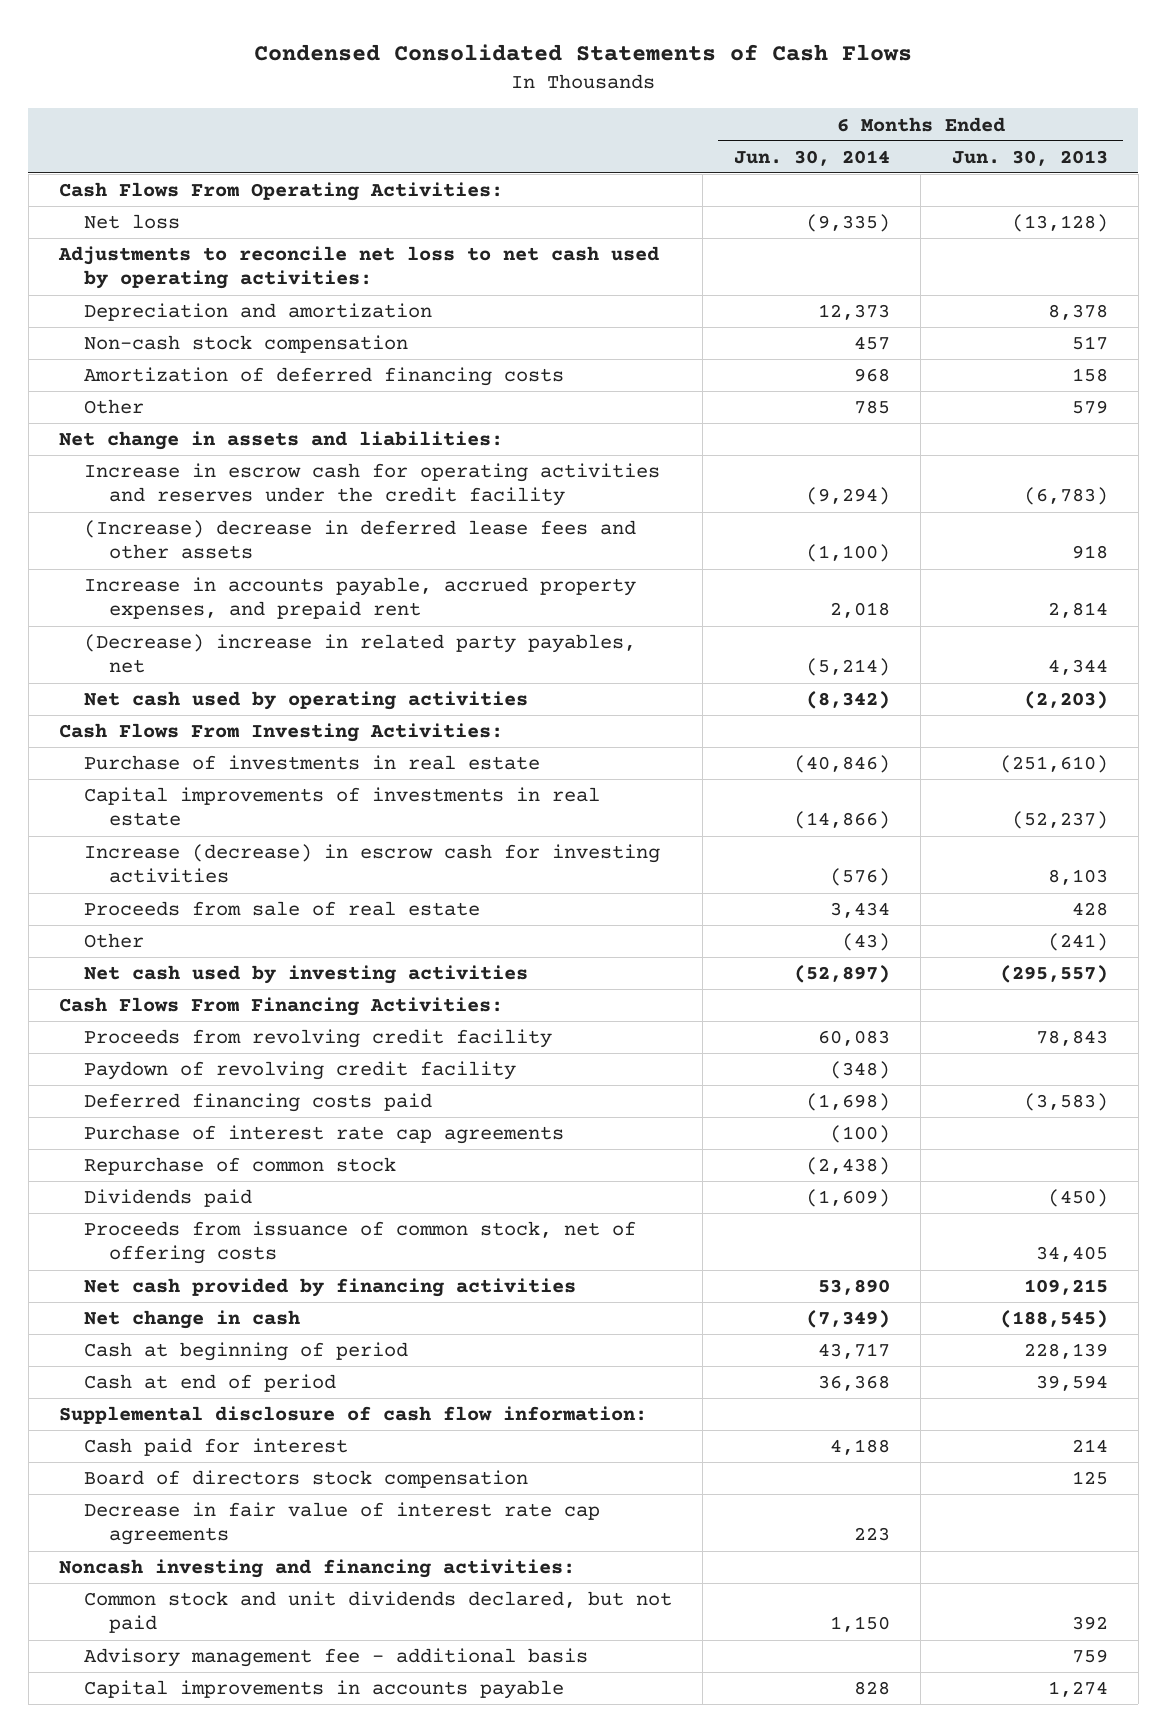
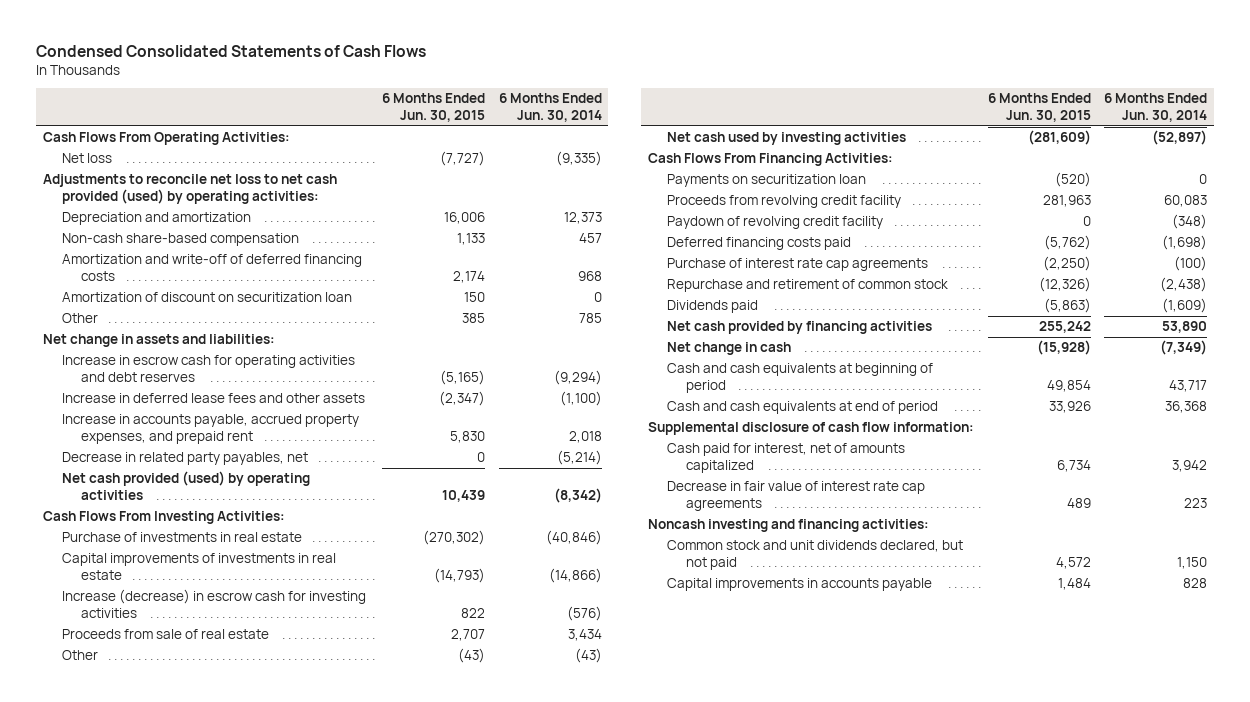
- | 6 Months Ended Jun. 30, 2014 | 6 Months Ended Jun. 30, 2013
+ | 6 Months Ended Jun. 30, 2015 | 6 Months Ended Jun. 30, 2014
- Adjustments to reconcile net loss to net cash used by operating activities:
+ Adjustments to reconcile net loss to net cash provided (used) by operating activities:
- Non-cash stock compensation | 457 | 517
- Amortization of deferred financing costs | 968 | 158
+ Non-cash share-based compensation | 1,133 | 457
+ Amortization and write-off of deferred financing costs | 2,174 | 968
+ Amortization of discount on securitization loan | 150 | 0
- Increase in escrow cash for operating activities and reserves under the credit facility | (9,294) | (6,783)
- (Increase) decrease in deferred lease fees and other assets | (1,100) | 918
+ Increase in escrow cash for operating activities and debt reserves | (5,165) | (9,294)
+ Increase in deferred lease fees and other assets | (2,347) | (1,100)
- (Decrease) increase in related party payables, net | (5,214) | 4,344
- Net cash used by operating activities | (8,342) | (2,203)
+ Decrease in related party payables, net | 0 | (5,214)
+ Net cash provided (used) by operating activities | 10,439 | (8,342)
+ Payments on securitization loan | (520) | 0
- Repurchase of common stock | (2,438) |
+ Repurchase and retirement of common stock | (12,326) | (2,438)
- Proceeds from issuance of common stock, net of offering costs | | 34,405
- Cash at beginning of period | 43,717 | 228,139
- Cash at end of period | 36,368 | 39,594
+ Cash and cash equivalents at beginning of period | 49,854 | 43,717
+ Cash and cash equivalents at end of period | 33,926 | 36,368
- Cash paid for interest | 4,188 | 214
- Board of directors stock compensation | | 125
+ Cash paid for interest, net of amounts capitalized | 6,734 | 3,942
- Advisory management fee - additional basis | | 759

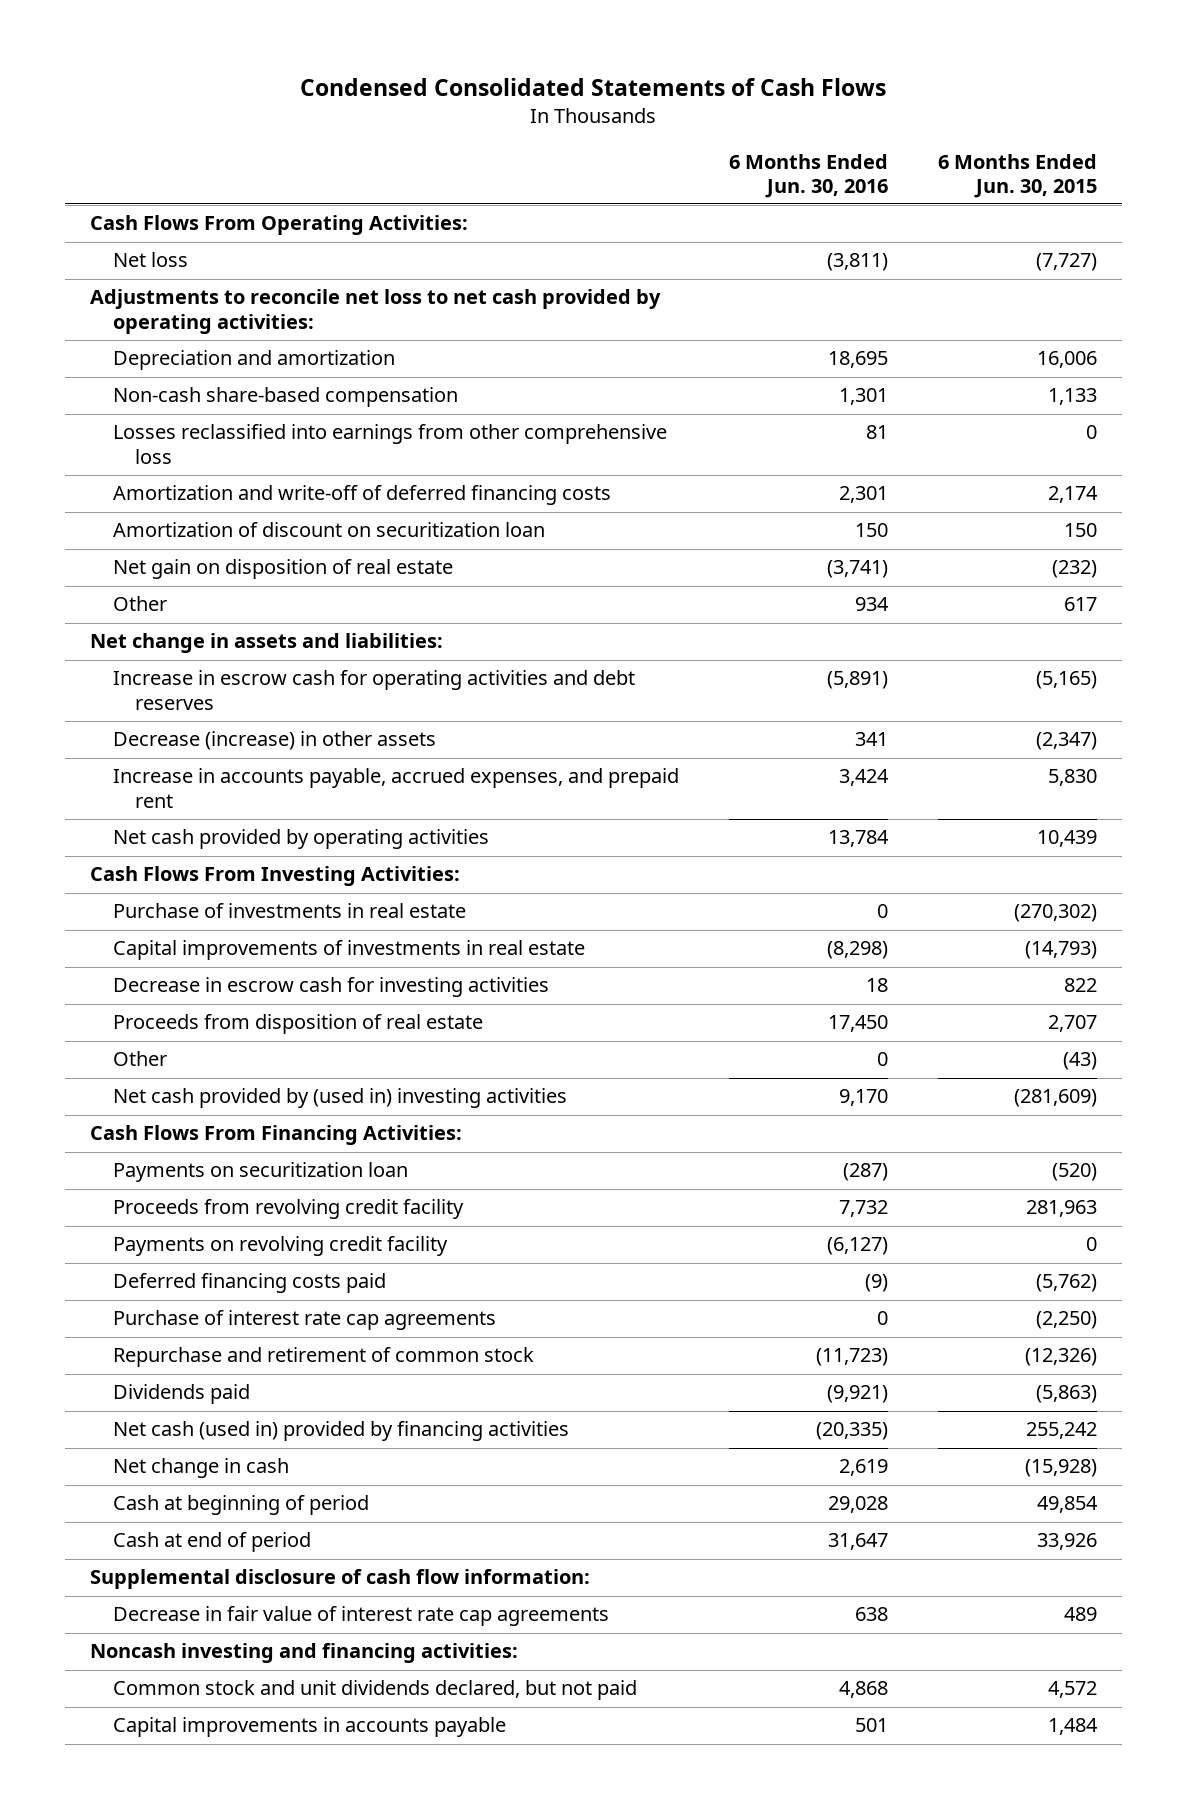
- | 6 Months Ended Jun. 30, 2015 | 6 Months Ended Jun. 30, 2014
+ | 6 Months Ended Jun. 30, 2016 | 6 Months Ended Jun. 30, 2015
- Adjustments to reconcile net loss to net cash provided (used) by operating activities:
+ Adjustments to reconcile net loss to net cash provided by operating activities:
+ Losses reclassified into earnings from other comprehensive loss | 81 | 0
- Other | 385 | 785
+ Net gain on disposition of real estate | (3,741) | (232)
+ Other | 934 | 617
- Increase in deferred lease fees and other assets | (2,347) | (1,100)
- Increase in accounts payable, accrued property expenses, and prepaid rent | 5,830 | 2,018
- Decrease in related party payables, net | 0 | (5,214)
- Net cash provided (used) by operating activities | 10,439 | (8,342)
+ Decrease (increase) in other assets | 341 | (2,347)
+ Increase in accounts payable, accrued expenses, and prepaid rent | 3,424 | 5,830
+ Net cash provided by operating activities | 13,784 | 10,439
- Increase (decrease) in escrow cash for investing activities | 822 | (576)
- Proceeds from sale of real estate | 2,707 | 3,434
+ Decrease in escrow cash for investing activities | 18 | 822
+ Proceeds from disposition of real estate | 17,450 | 2,707
- Net cash used by investing activities | (281,609) | (52,897)
+ Net cash provided by (used in) investing activities | 9,170 | (281,609)
- Paydown of revolving credit facility | 0 | (348)
+ Payments on revolving credit facility | (6,127) | 0
- Net cash provided by financing activities | 255,242 | 53,890
+ Net cash (used in) provided by financing activities | (20,335) | 255,242
- Cash and cash equivalents at beginning of period | 49,854 | 43,717
- Cash and cash equivalents at end of period | 33,926 | 36,368
+ Cash at beginning of period | 29,028 | 49,854
+ Cash at end of period | 31,647 | 33,926
- Cash paid for interest, net of amounts capitalized | 6,734 | 3,942

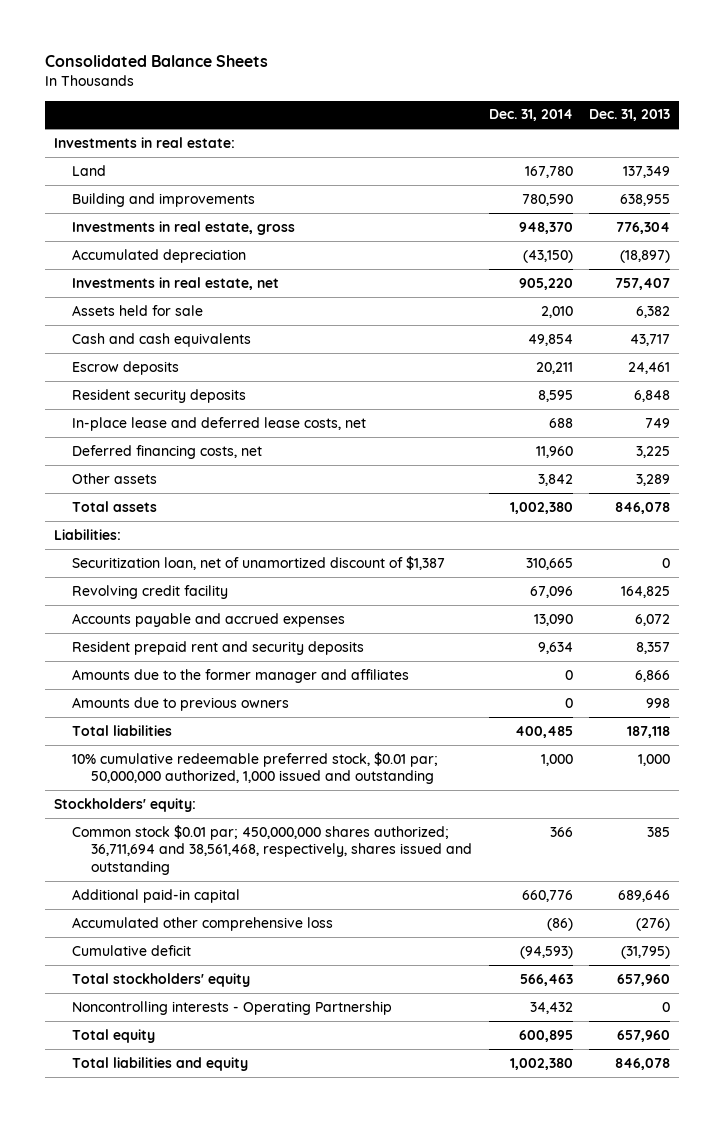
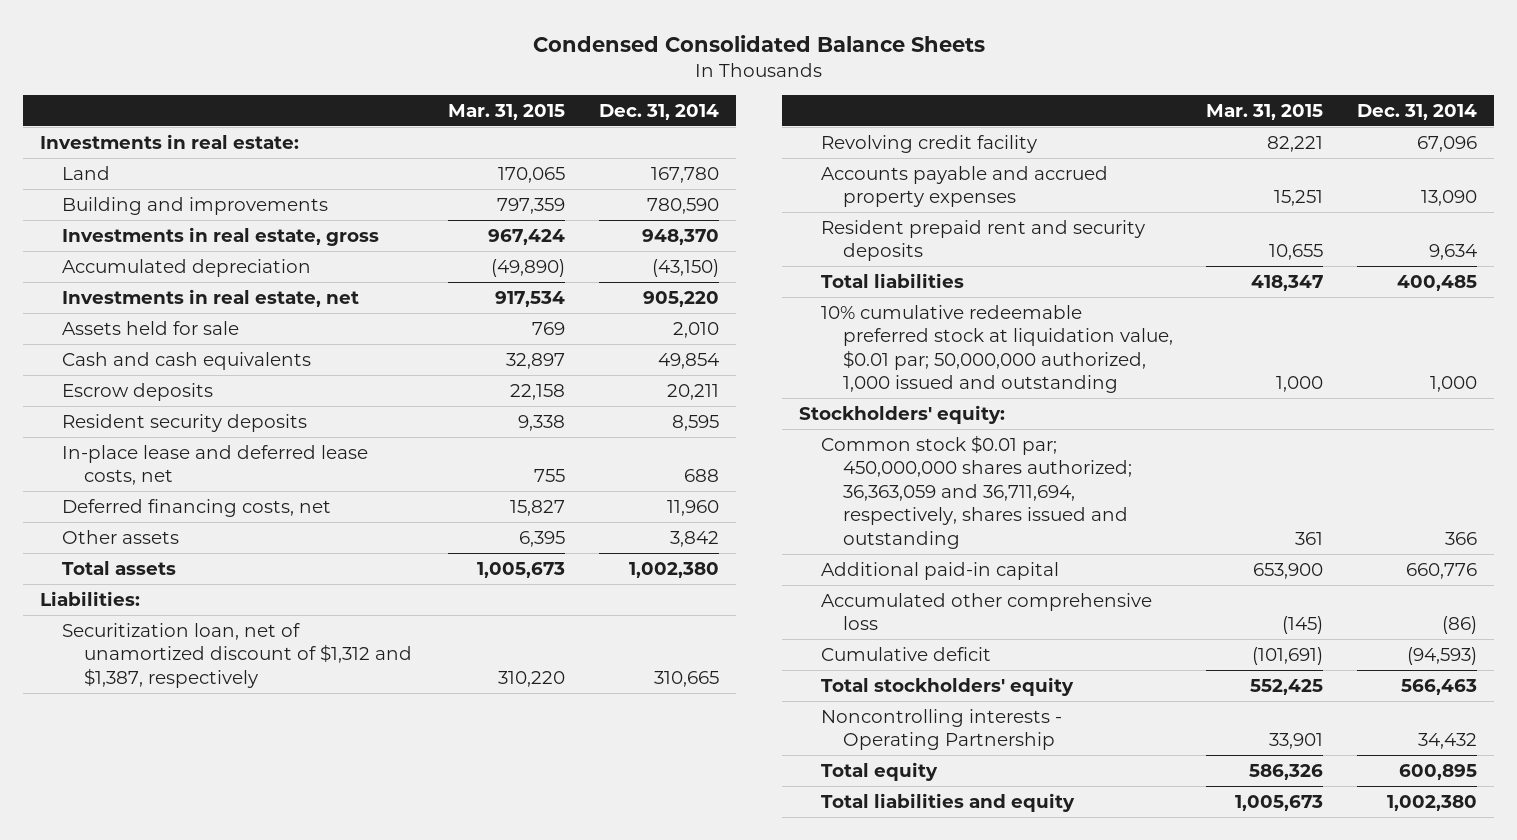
- Consolidated Balance Sheets
+ Condensed Consolidated Balance Sheets
- | Dec. 31, 2014 | Dec. 31, 2013
+ | Mar. 31, 2015 | Dec. 31, 2014
- Securitization loan, net of unamortized discount of $1,387 | 310,665 | 0
+ Securitization loan, net of unamortized discount of $1,312 and $1,387, respectively | 310,220 | 310,665
- Accounts payable and accrued expenses | 13,090 | 6,072
+ Accounts payable and accrued property expenses | 15,251 | 13,090
- Amounts due to the former manager and affiliates | 0 | 6,866
- Amounts due to previous owners | 0 | 998
- 10% cumulative redeemable preferred stock, $0.01 par; 50,000,000 authorized, 1,000 issued and outstanding | 1,000 | 1,000
+ 10% cumulative redeemable preferred stock at liquidation value, $0.01 par; 50,000,000 authorized, 1,000 issued and outstanding | 1,000 | 1,000
- Common stock $0.01 par; 450,000,000 shares authorized; 36,711,694 and 38,561,468, respectively, shares issued and outstanding | 366 | 385
+ Common stock $0.01 par; 450,000,000 shares authorized; 36,363,059 and 36,711,694, respectively, shares issued and outstanding | 361 | 366

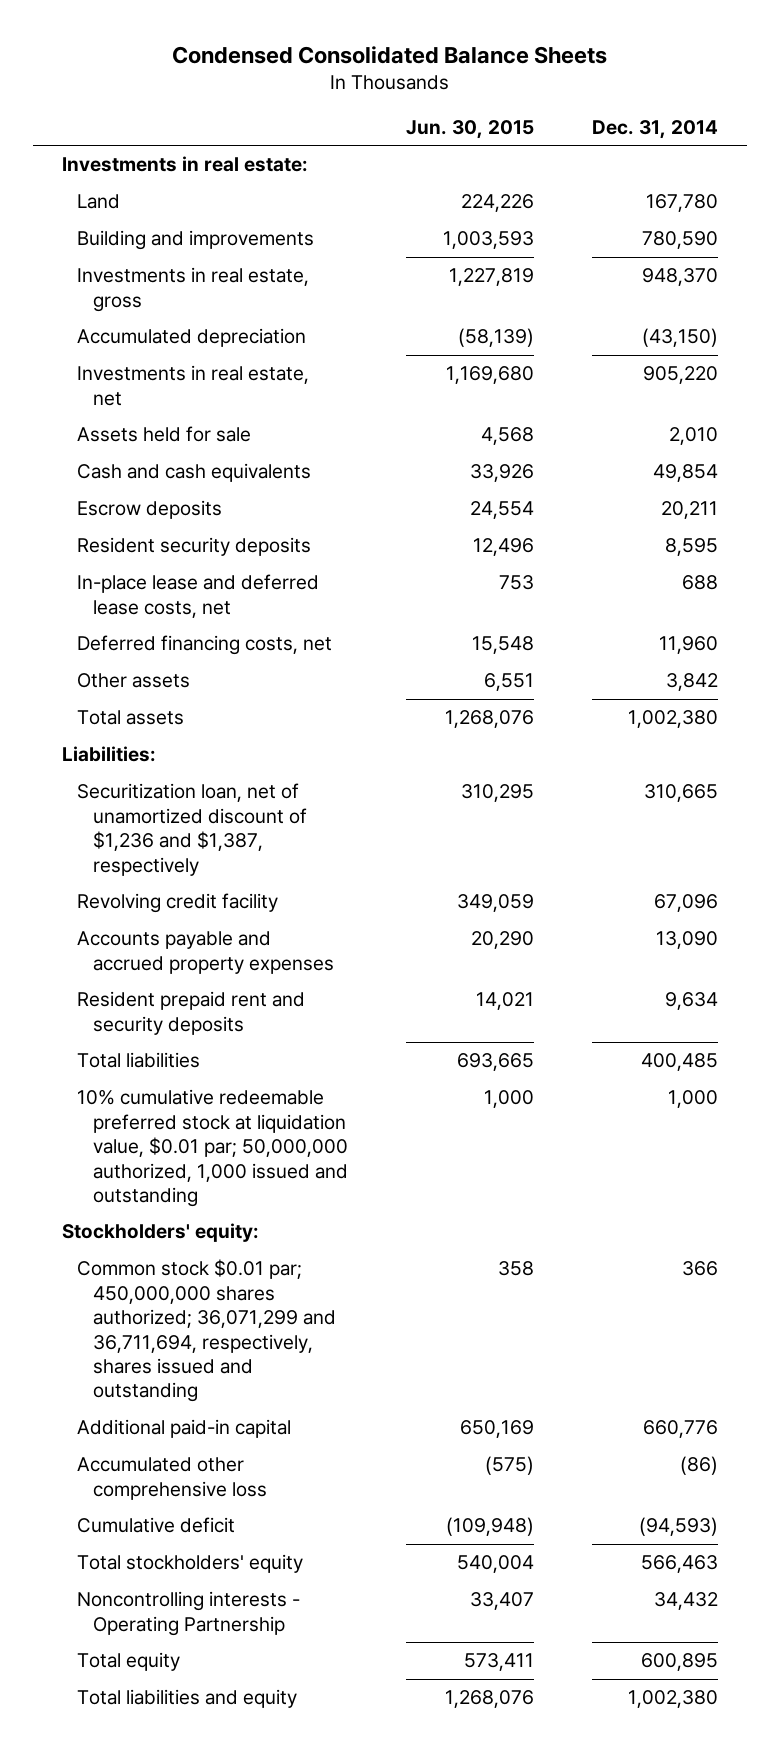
- | Mar. 31, 2015 | Dec. 31, 2014
+ | Jun. 30, 2015 | Dec. 31, 2014
- Securitization loan, net of unamortized discount of $1,312 and $1,387, respectively | 310,220 | 310,665
+ Securitization loan, net of unamortized discount of $1,236 and $1,387, respectively | 310,295 | 310,665
- Common stock $0.01 par; 450,000,000 shares authorized; 36,363,059 and 36,711,694, respectively, shares issued and outstanding | 361 | 366
+ Common stock $0.01 par; 450,000,000 shares authorized; 36,071,299 and 36,711,694, respectively, shares issued and outstanding | 358 | 366

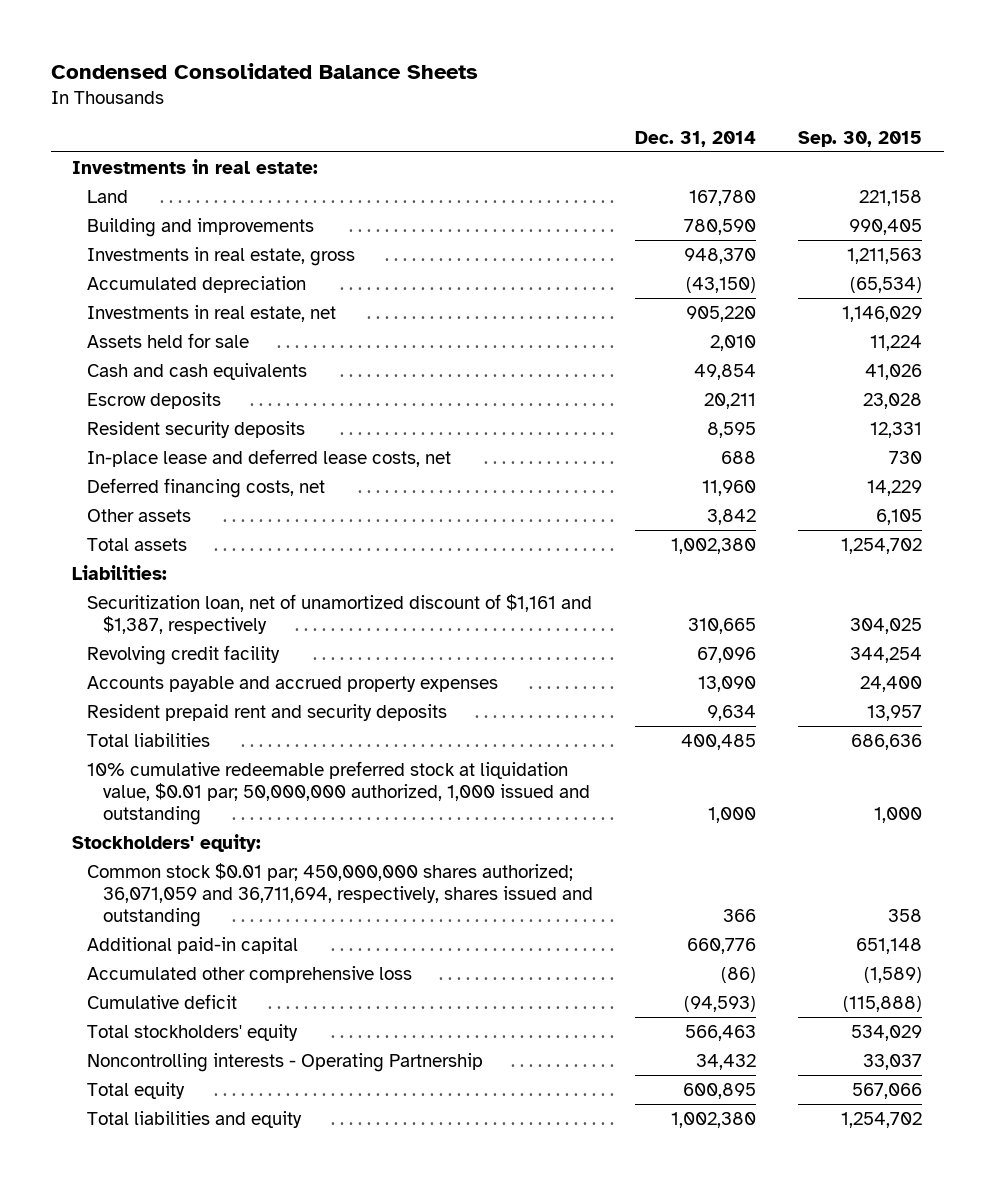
- | Jun. 30, 2015 | Dec. 31, 2014
+ | Dec. 31, 2014 | Sep. 30, 2015
- Securitization loan, net of unamortized discount of $1,236 and $1,387, respectively | 310,295 | 310,665
+ Securitization loan, net of unamortized discount of $1,161 and $1,387, respectively | 310,665 | 304,025
- Common stock $0.01 par; 450,000,000 shares authorized; 36,071,299 and 36,711,694, respectively, shares issued and outstanding | 358 | 366
+ Common stock $0.01 par; 450,000,000 shares authorized; 36,071,059 and 36,711,694, respectively, shares issued and outstanding | 366 | 358

